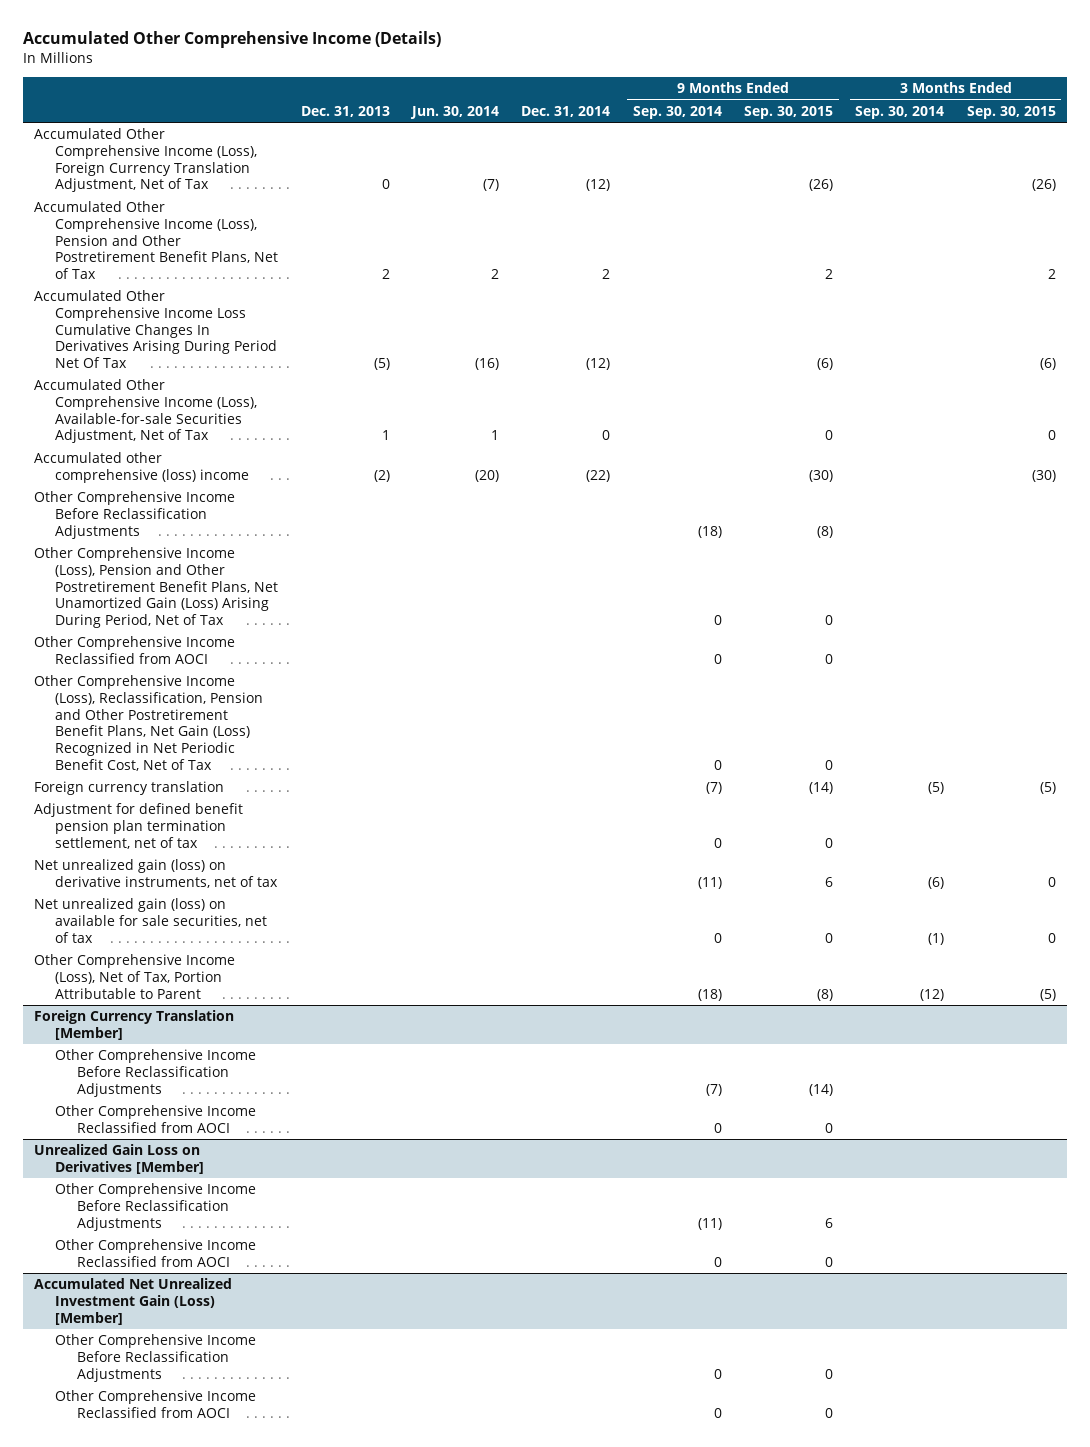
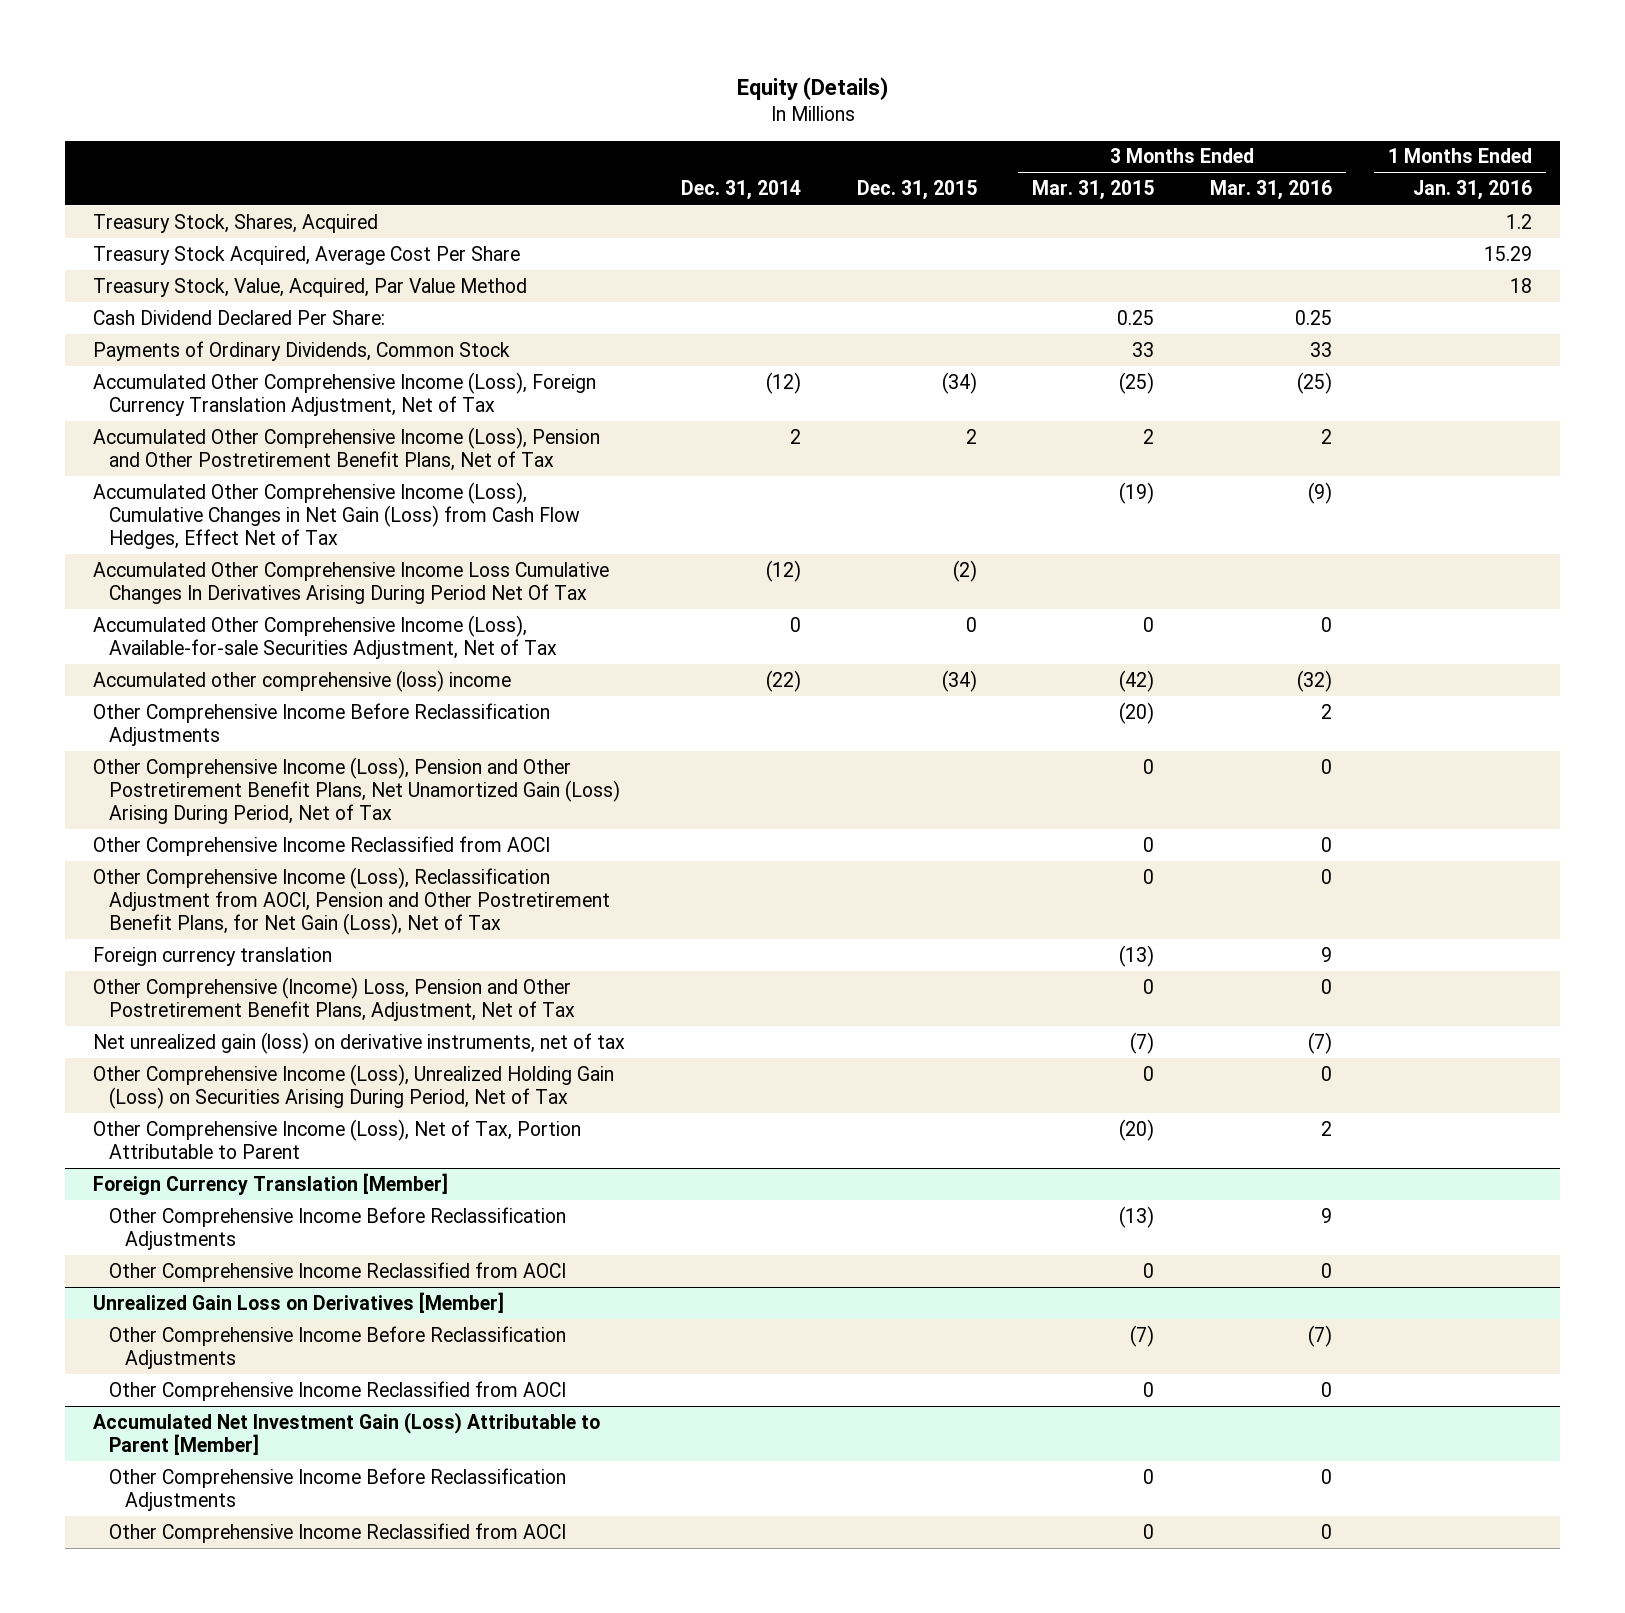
- Accumulated Other Comprehensive Income (Details)
+ Equity (Details)
- | Dec. 31, 2013 | Jun. 30, 2014 | Dec. 31, 2014 | 9 Months Ended Sep. 30, 2014 | 9 Months Ended Sep. 30, 2015 | 3 Months Ended Sep. 30, 2014 | 3 Months Ended Sep. 30, 2015
+ | Dec. 31, 2014 | Dec. 31, 2015 | 3 Months Ended Mar. 31, 2015 | 3 Months Ended Mar. 31, 2016 | 1 Months Ended Jan. 31, 2016
+ Treasury Stock, Shares, Acquired | | | | | 1.2
+ Treasury Stock Acquired, Average Cost Per Share | | | | | 15.29
+ Treasury Stock, Value, Acquired, Par Value Method | | | | | 18
+ Cash Dividend Declared Per Share: | | | 0.25 | 0.25 |
+ Payments of Ordinary Dividends, Common Stock | | | 33 | 33 |
+ Accumulated Other Comprehensive Income (Loss), Cumulative Changes in Net Gain (Loss) from Cash Flow Hedges, Effect Net of Tax | | | (19) | (9) |
- Other Comprehensive Income (Loss), Reclassification, Pension and Other Postretirement Benefit Plans, Net Gain (Loss) Recognized in Net Periodic Benefit Cost, Net of Tax | | | | 0 | 0 | |
+ Other Comprehensive Income (Loss), Reclassification Adjustment from AOCI, Pension and Other Postretirement Benefit Plans, for Net Gain (Loss), Net of Tax | | | 0 | 0 |
- Adjustment for defined benefit pension plan termination settlement, net of tax | | | | 0 | 0 | |
+ Other Comprehensive (Income) Loss, Pension and Other Postretirement Benefit Plans, Adjustment, Net of Tax | | | 0 | 0 |
- Net unrealized gain (loss) on available for sale securities, net of tax | | | | 0 | 0 | (1) | 0
+ Other Comprehensive Income (Loss), Unrealized Holding Gain (Loss) on Securities Arising During Period, Net of Tax | | | 0 | 0 |
- Accumulated Net Unrealized Investment Gain (Loss) [Member]
+ Accumulated Net Investment Gain (Loss) Attributable to Parent [Member]

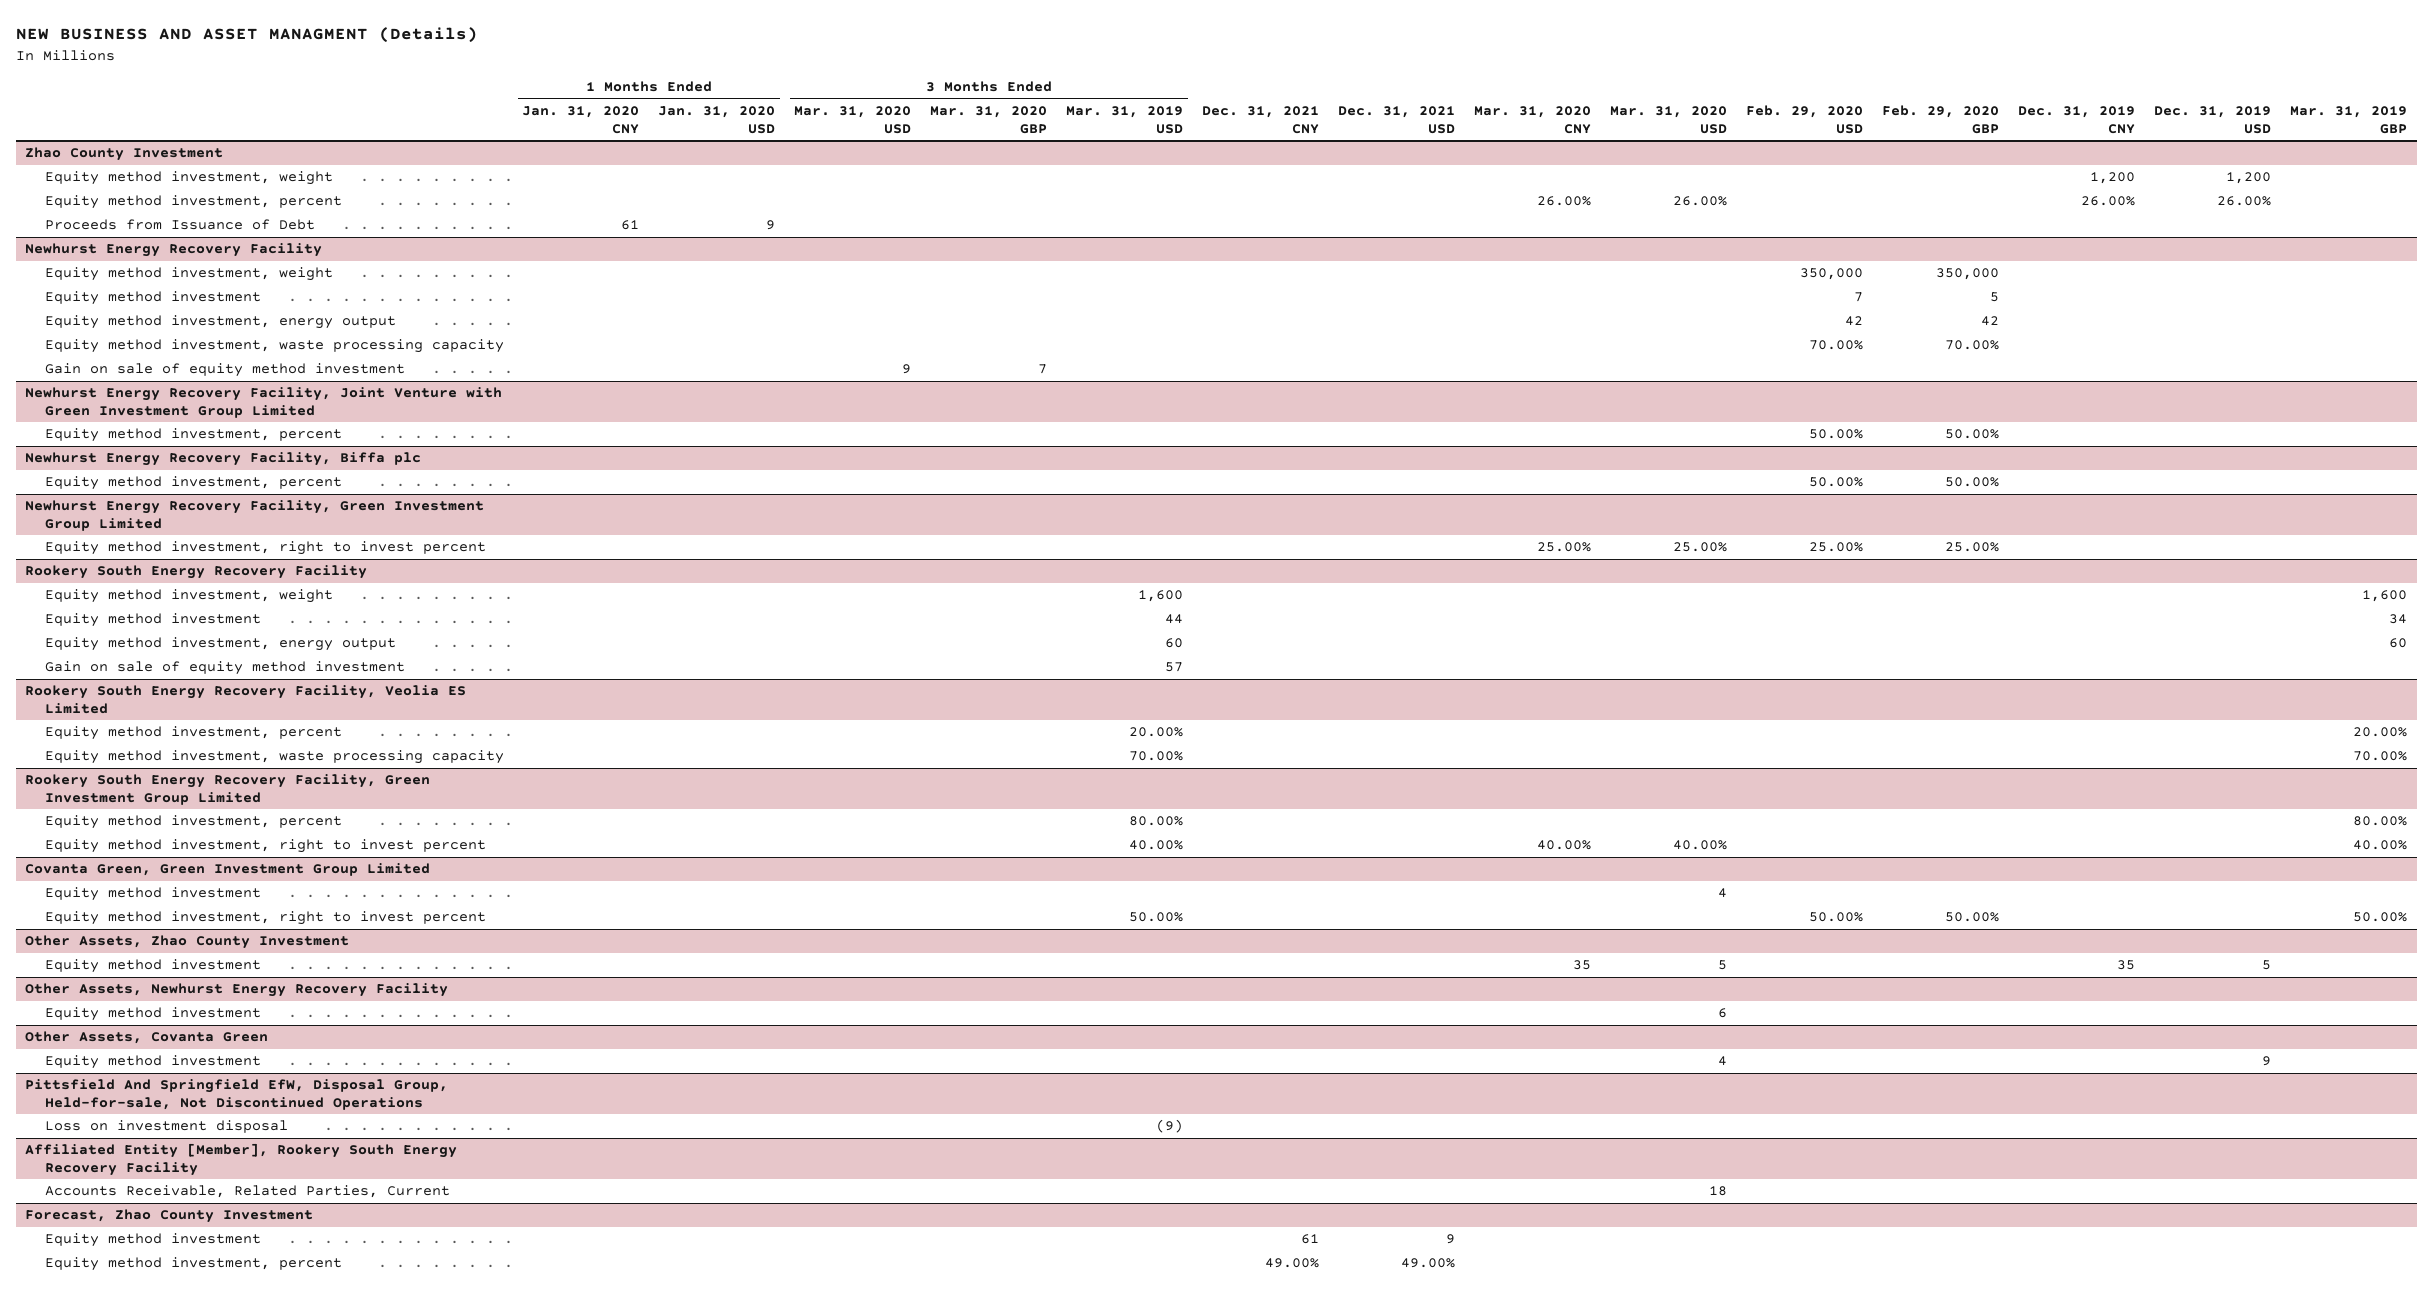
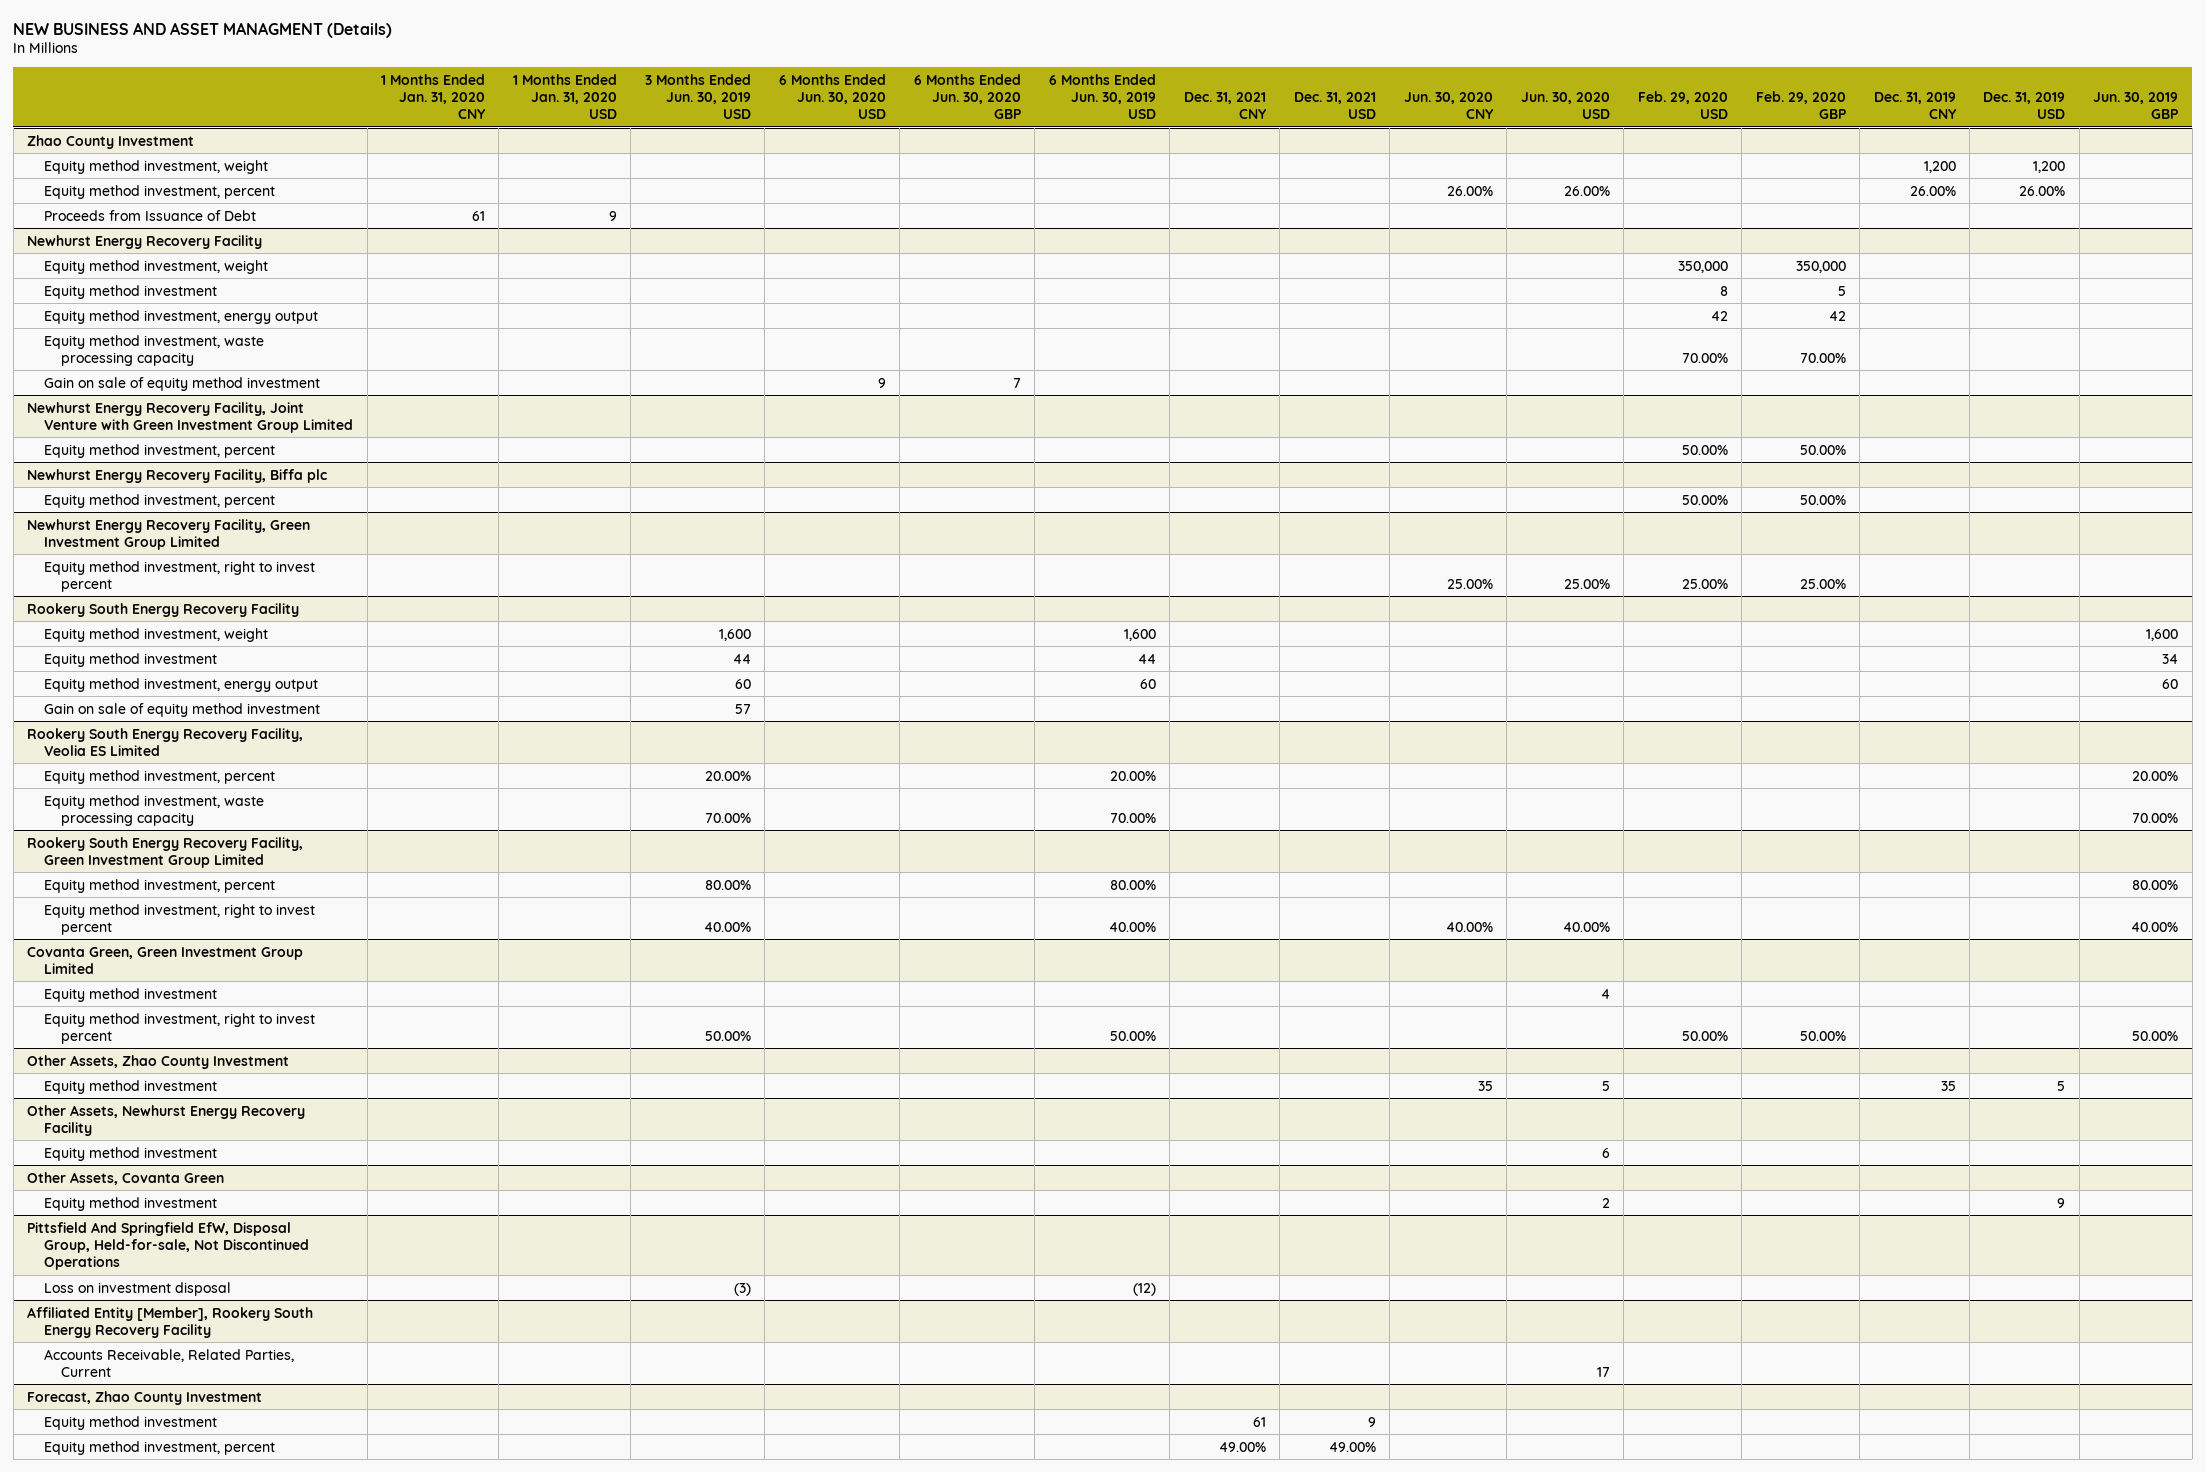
- | 1 Months Ended Jan. 31, 2020 CNY | 1 Months Ended Jan. 31, 2020 USD | 3 Months Ended Mar. 31, 2020 USD | 3 Months Ended Mar. 31, 2020 GBP | 3 Months Ended Mar. 31, 2019 USD | Dec. 31, 2021 CNY | Dec. 31, 2021 USD | Mar. 31, 2020 CNY | Mar. 31, 2020 USD | Feb. 29, 2020 USD | Feb. 29, 2020 GBP | Dec. 31, 2019 CNY | Dec. 31, 2019 USD | Mar. 31, 2019 GBP
+ | 1 Months Ended Jan. 31, 2020 CNY | 1 Months Ended Jan. 31, 2020 USD | 3 Months Ended Jun. 30, 2019 USD | 6 Months Ended Jun. 30, 2020 USD | 6 Months Ended Jun. 30, 2020 GBP | 6 Months Ended Jun. 30, 2019 USD | Dec. 31, 2021 CNY | Dec. 31, 2021 USD | Jun. 30, 2020 CNY | Jun. 30, 2020 USD | Feb. 29, 2020 USD | Feb. 29, 2020 GBP | Dec. 31, 2019 CNY | Dec. 31, 2019 USD | Jun. 30, 2019 GBP
@ Newhurst Energy Recovery Facility
- Equity method investment | | | | | | | | | | 7 | 5 | | |
+ Equity method investment | | | | | | | | | | | 8 | 5 | | |

